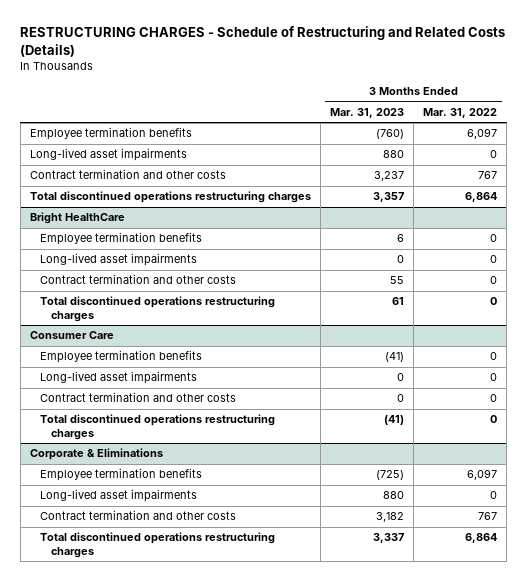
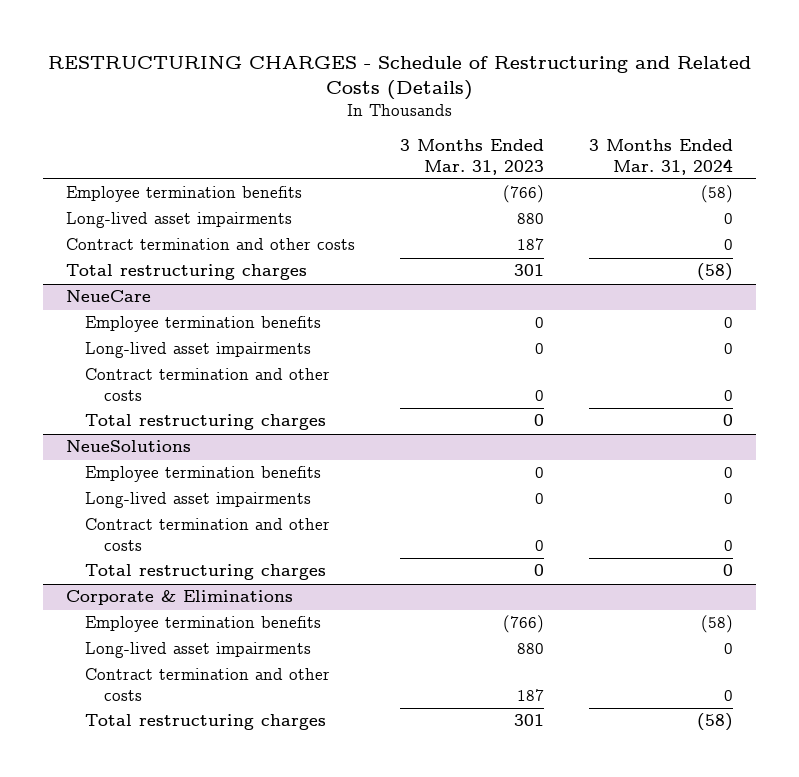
- | 3 Months Ended Mar. 31, 2023 | 3 Months Ended Mar. 31, 2022
+ | 3 Months Ended Mar. 31, 2023 | 3 Months Ended Mar. 31, 2024
- Employee termination benefits | (760) | 6,097
+ Employee termination benefits | (766) | (58)
- Contract termination and other costs | 3,237 | 767
- Total discontinued operations restructuring charges | 3,357 | 6,864
- Bright HealthCare
- Employee termination benefits | 6 | 0
+ Contract termination and other costs | 187 | 0
+ Total restructuring charges | 301 | (58)
+ NeueCare
+ Employee termination benefits | 0 | 0
- Contract termination and other costs | 55 | 0
- Total discontinued operations restructuring charges | 61 | 0
- Consumer Care
- Employee termination benefits | (41) | 0
+ Contract termination and other costs | 0 | 0
+ Total restructuring charges | 0 | 0
+ NeueSolutions
+ Employee termination benefits | 0 | 0
- Total discontinued operations restructuring charges | (41) | 0
+ Total restructuring charges | 0 | 0
@ Corporate & Eliminations
- Employee termination benefits | (725) | 6,097
+ Employee termination benefits | (766) | (58)
- Contract termination and other costs | 3,182 | 767
- Total discontinued operations restructuring charges | 3,337 | 6,864
+ Contract termination and other costs | 187 | 0
+ Total restructuring charges | 301 | (58)

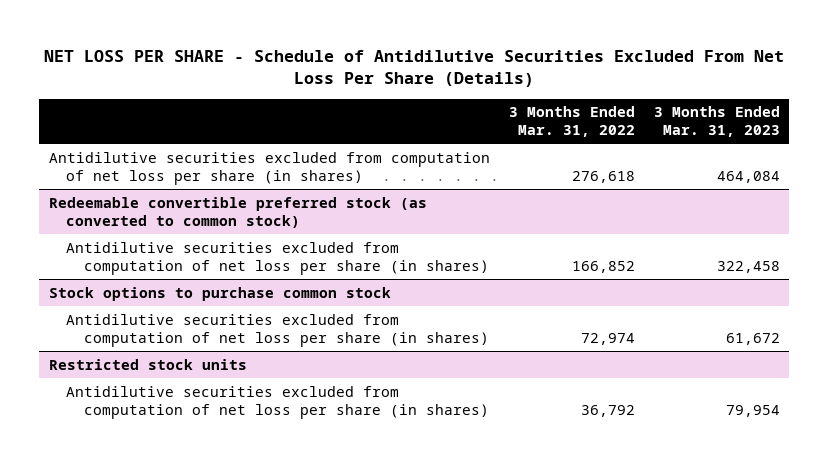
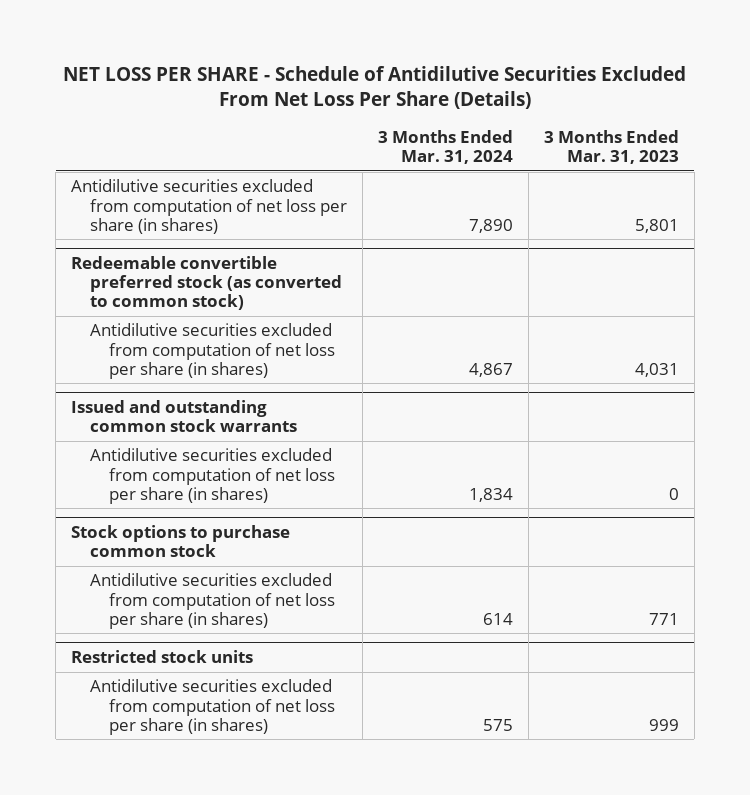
- | 3 Months Ended Mar. 31, 2022 | 3 Months Ended Mar. 31, 2023
+ | 3 Months Ended Mar. 31, 2024 | 3 Months Ended Mar. 31, 2023
- Antidilutive securities excluded from computation of net loss per share (in shares) | 276,618 | 464,084
+ Antidilutive securities excluded from computation of net loss per share (in shares) | 7,890 | 5,801
@ Redeemable convertible preferred stock (as converted to common stock)
- Antidilutive securities excluded from computation of net loss per share (in shares) | 166,852 | 322,458
+ Antidilutive securities excluded from computation of net loss per share (in shares) | 4,867 | 4,031
+ Issued and outstanding common stock warrants
+ Antidilutive securities excluded from computation of net loss per share (in shares) | 1,834 | 0
@ Stock options to purchase common stock
- Antidilutive securities excluded from computation of net loss per share (in shares) | 72,974 | 61,672
+ Antidilutive securities excluded from computation of net loss per share (in shares) | 614 | 771
@ Restricted stock units
- Antidilutive securities excluded from computation of net loss per share (in shares) | 36,792 | 79,954
+ Antidilutive securities excluded from computation of net loss per share (in shares) | 575 | 999

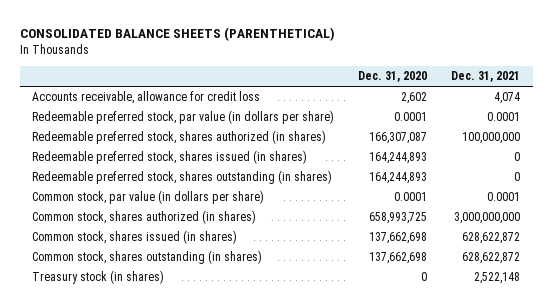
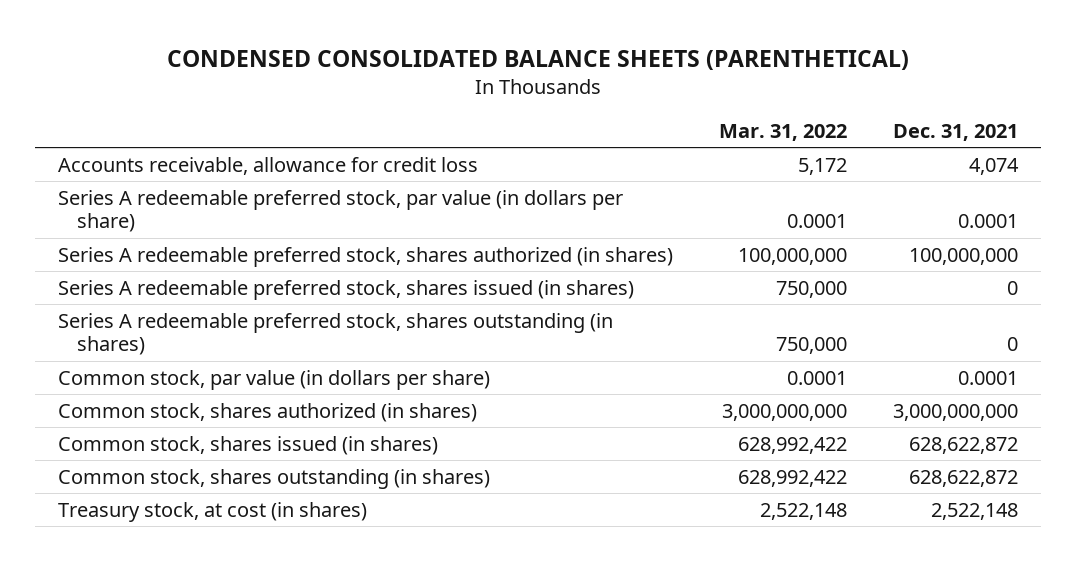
- CONSOLIDATED BALANCE SHEETS (PARENTHETICAL)
+ CONDENSED CONSOLIDATED BALANCE SHEETS (PARENTHETICAL)
- | Dec. 31, 2020 | Dec. 31, 2021
+ | Mar. 31, 2022 | Dec. 31, 2021
- Redeemable preferred stock, par value (in dollars per share) | 0.0001 | 0.0001
- Redeemable preferred stock, shares authorized (in shares) | 166,307,087 | 100,000,000
- Redeemable preferred stock, shares issued (in shares) | 164,244,893 | 0
- Redeemable preferred stock, shares outstanding (in shares) | 164,244,893 | 0
+ Series A redeemable preferred stock, par value (in dollars per share) | 0.0001 | 0.0001
+ Series A redeemable preferred stock, shares authorized (in shares) | 100,000,000 | 100,000,000
+ Series A redeemable preferred stock, shares issued (in shares) | 750,000 | 0
+ Series A redeemable preferred stock, shares outstanding (in shares) | 750,000 | 0
- Treasury stock (in shares) | 0 | 2,522,148
+ Treasury stock, at cost (in shares) | 2,522,148 | 2,522,148

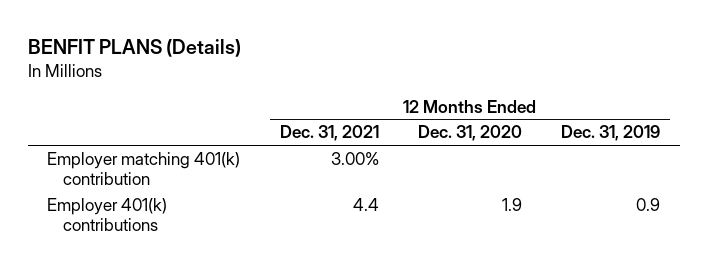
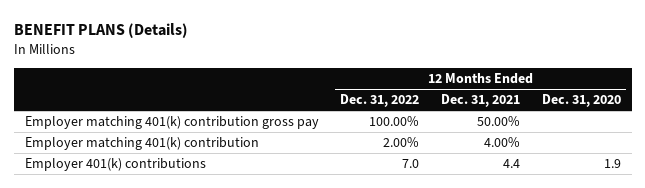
- BENFIT PLANS (Details)
+ BENEFIT PLANS (Details)
- | 12 Months Ended Dec. 31, 2021 | 12 Months Ended Dec. 31, 2020 | 12 Months Ended Dec. 31, 2019
+ | 12 Months Ended Dec. 31, 2022 | 12 Months Ended Dec. 31, 2021 | 12 Months Ended Dec. 31, 2020
- Employer matching 401(k) contribution | 3.00% | |
+ Employer matching 401(k) contribution gross pay | 100.00% | 50.00% |
+ Employer matching 401(k) contribution | 2.00% | 4.00% |

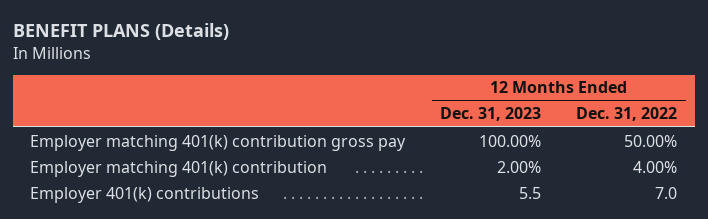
- | 12 Months Ended Dec. 31, 2022 | 12 Months Ended Dec. 31, 2021 | 12 Months Ended Dec. 31, 2020
+ | 12 Months Ended Dec. 31, 2023 | 12 Months Ended Dec. 31, 2022
- Employer matching 401(k) contribution gross pay | 100.00% | 50.00% |
- Employer matching 401(k) contribution | 2.00% | 4.00% |
+ Employer matching 401(k) contribution gross pay | 100.00% | 50.00%
+ Employer matching 401(k) contribution | 2.00% | 4.00%

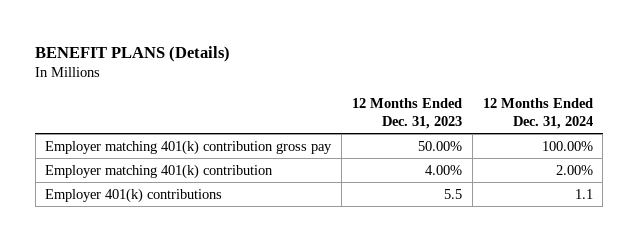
- | 12 Months Ended Dec. 31, 2023 | 12 Months Ended Dec. 31, 2022
+ | 12 Months Ended Dec. 31, 2023 | 12 Months Ended Dec. 31, 2024
- Employer matching 401(k) contribution gross pay | 100.00% | 50.00%
- Employer matching 401(k) contribution | 2.00% | 4.00%
+ Employer matching 401(k) contribution gross pay | 50.00% | 100.00%
+ Employer matching 401(k) contribution | 4.00% | 2.00%

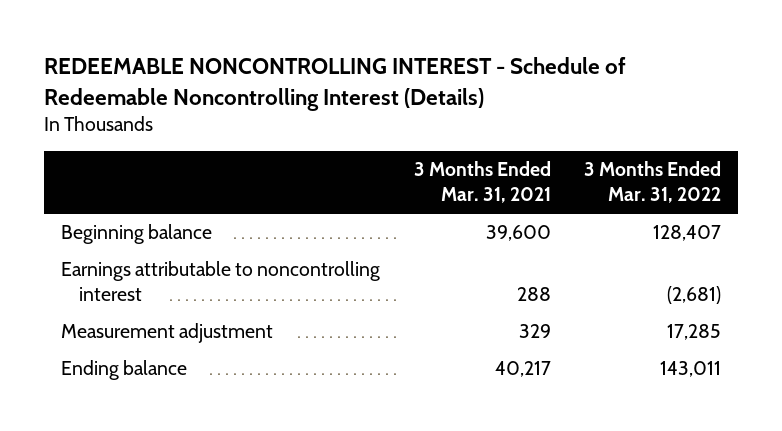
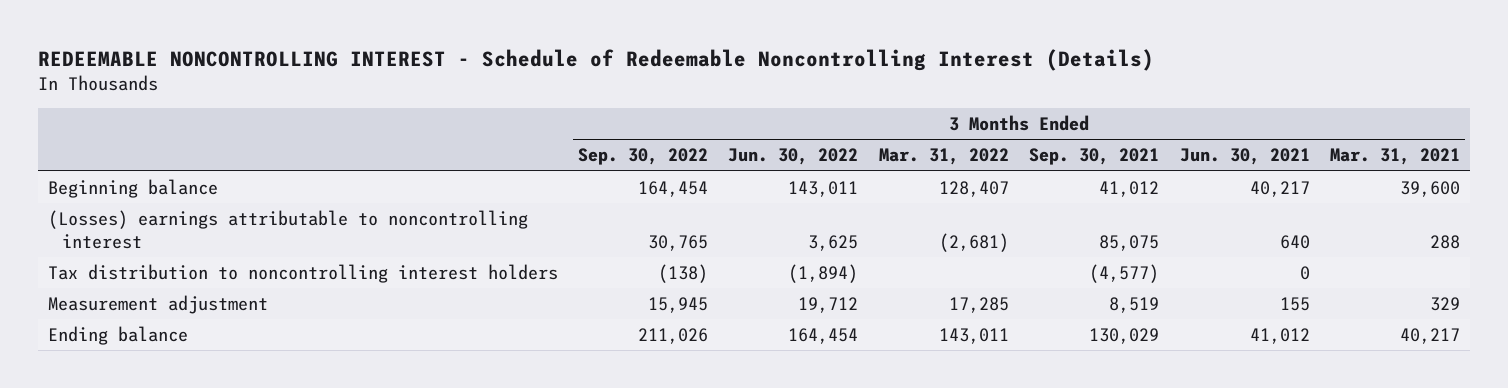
- | 3 Months Ended Mar. 31, 2021 | 3 Months Ended Mar. 31, 2022
+ | 3 Months Ended Sep. 30, 2022 | 3 Months Ended Jun. 30, 2022 | 3 Months Ended Mar. 31, 2022 | 3 Months Ended Sep. 30, 2021 | 3 Months Ended Jun. 30, 2021 | 3 Months Ended Mar. 31, 2021
- Earnings attributable to noncontrolling interest | 288 | (2,681)
+ (Losses) earnings attributable to noncontrolling interest | 30,765 | 3,625 | (2,681) | 85,075 | 640 | 288
+ Tax distribution to noncontrolling interest holders | (138) | (1,894) | | (4,577) | 0 |

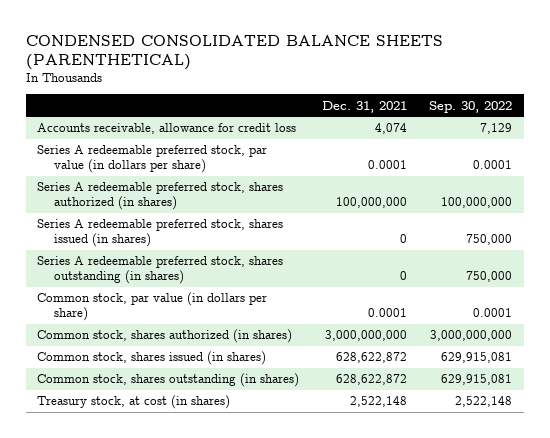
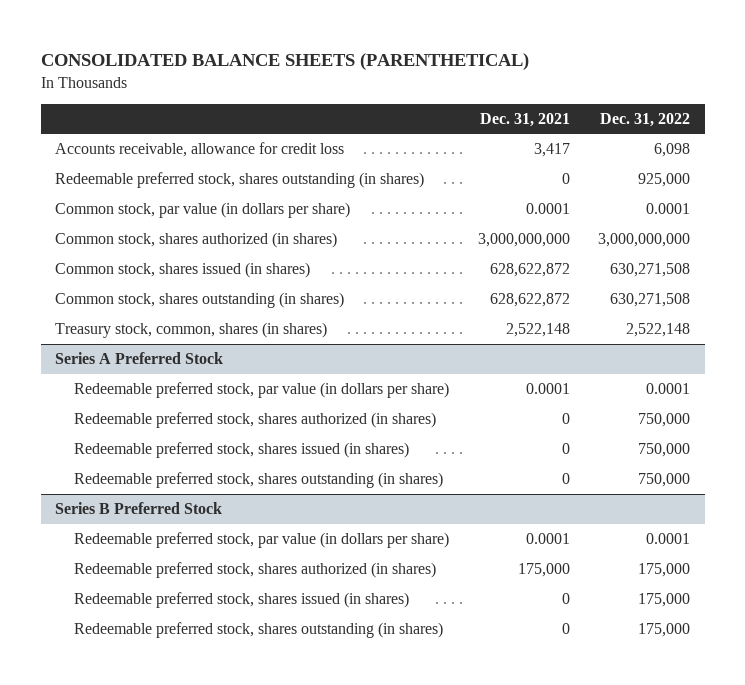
- CONDENSED CONSOLIDATED BALANCE SHEETS (PARENTHETICAL)
+ CONSOLIDATED BALANCE SHEETS (PARENTHETICAL)
- | Dec. 31, 2021 | Sep. 30, 2022
+ | Dec. 31, 2021 | Dec. 31, 2022
- Accounts receivable, allowance for credit loss | 4,074 | 7,129
- Series A redeemable preferred stock, par value (in dollars per share) | 0.0001 | 0.0001
- Series A redeemable preferred stock, shares authorized (in shares) | 100,000,000 | 100,000,000
- Series A redeemable preferred stock, shares issued (in shares) | 0 | 750,000
- Series A redeemable preferred stock, shares outstanding (in shares) | 0 | 750,000
+ Accounts receivable, allowance for credit loss | 3,417 | 6,098
+ Redeemable preferred stock, shares outstanding (in shares) | 0 | 925,000
- Treasury stock, at cost (in shares) | 2,522,148 | 2,522,148
+ Treasury stock, common, shares (in shares) | 2,522,148 | 2,522,148
+ Series A Preferred Stock
+ Redeemable preferred stock, par value (in dollars per share) | 0.0001 | 0.0001
+ Redeemable preferred stock, shares authorized (in shares) | 0 | 750,000
+ Redeemable preferred stock, shares issued (in shares) | 0 | 750,000
+ Redeemable preferred stock, shares outstanding (in shares) | 0 | 750,000
+ Series B Preferred Stock
+ Redeemable preferred stock, par value (in dollars per share) | 0.0001 | 0.0001
+ Redeemable preferred stock, shares authorized (in shares) | 175,000 | 175,000
+ Redeemable preferred stock, shares issued (in shares) | 0 | 175,000
+ Redeemable preferred stock, shares outstanding (in shares) | 0 | 175,000

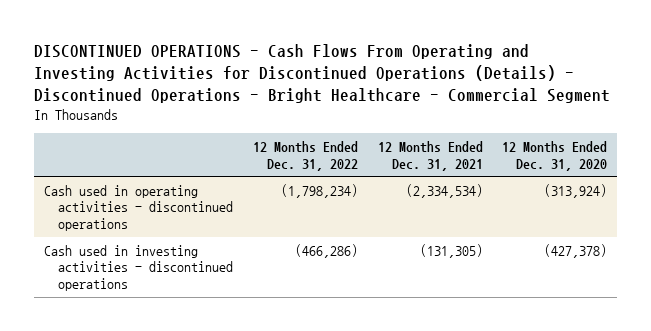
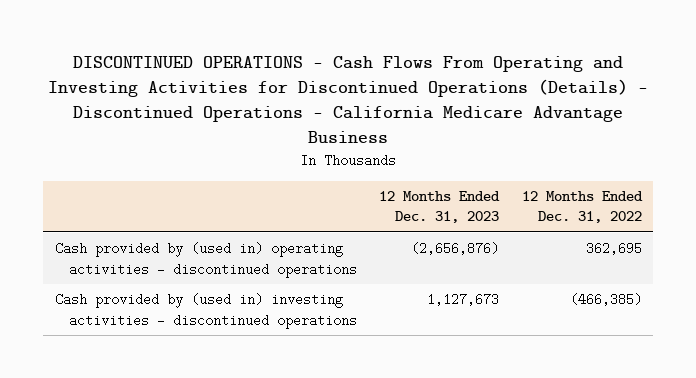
- DISCONTINUED OPERATIONS - Cash Flows From Operating and Investing Activities for Discontinued Operations (Details) - Discontinued Operations - Bright Healthcare - Commercial Segment
+ DISCONTINUED OPERATIONS - Cash Flows From Operating and Investing Activities for Discontinued Operations (Details) - Discontinued Operations - California Medicare Advantage Business
- | 12 Months Ended Dec. 31, 2022 | 12 Months Ended Dec. 31, 2021 | 12 Months Ended Dec. 31, 2020
+ | 12 Months Ended Dec. 31, 2023 | 12 Months Ended Dec. 31, 2022
- Cash used in operating activities - discontinued operations | (1,798,234) | (2,334,534) | (313,924)
- Cash used in investing activities - discontinued operations | (466,286) | (131,305) | (427,378)
+ Cash provided by (used in) operating activities - discontinued operations | (2,656,876) | 362,695
+ Cash provided by (used in) investing activities - discontinued operations | 1,127,673 | (466,385)

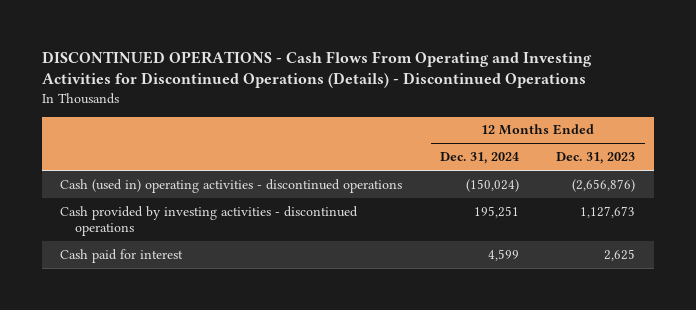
- DISCONTINUED OPERATIONS - Cash Flows From Operating and Investing Activities for Discontinued Operations (Details) - Discontinued Operations - California Medicare Advantage Business
+ DISCONTINUED OPERATIONS - Cash Flows From Operating and Investing Activities for Discontinued Operations (Details) - Discontinued Operations
- | 12 Months Ended Dec. 31, 2023 | 12 Months Ended Dec. 31, 2022
+ | 12 Months Ended Dec. 31, 2024 | 12 Months Ended Dec. 31, 2023
- Cash provided by (used in) operating activities - discontinued operations | (2,656,876) | 362,695
- Cash provided by (used in) investing activities - discontinued operations | 1,127,673 | (466,385)
+ Cash (used in) operating activities - discontinued operations | (150,024) | (2,656,876)
+ Cash provided by investing activities - discontinued operations | 195,251 | 1,127,673
+ Cash paid for interest | 4,599 | 2,625

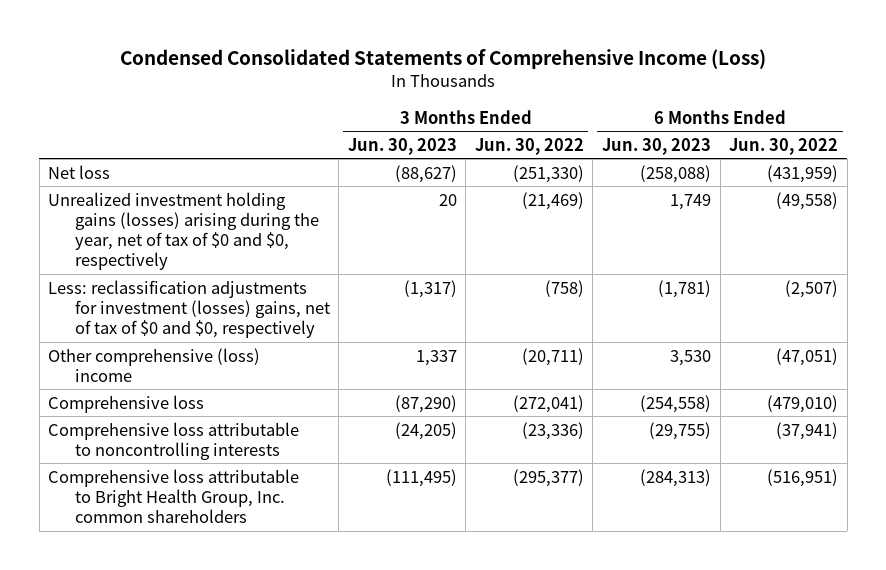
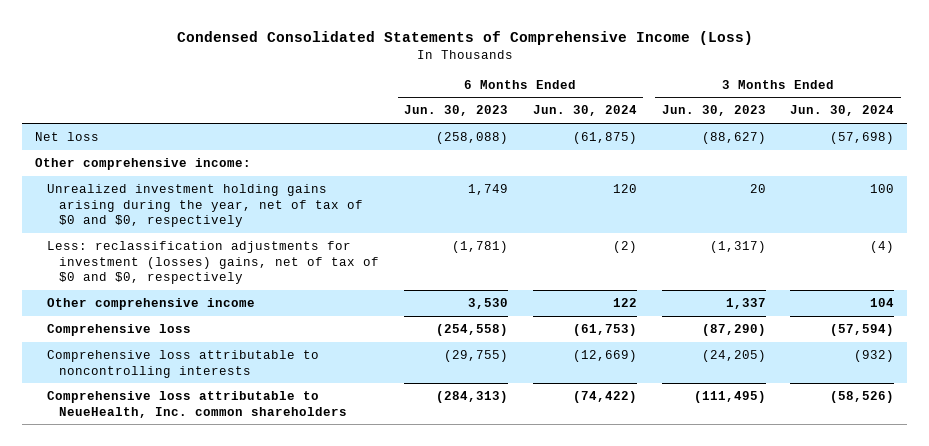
- | 3 Months Ended Jun. 30, 2023 | 3 Months Ended Jun. 30, 2022 | 6 Months Ended Jun. 30, 2023 | 6 Months Ended Jun. 30, 2022
+ | 6 Months Ended Jun. 30, 2023 | 6 Months Ended Jun. 30, 2024 | 3 Months Ended Jun. 30, 2023 | 3 Months Ended Jun. 30, 2024
- Unrealized investment holding gains (losses) arising during the year, net of tax of $0 and $0, respectively | 20 | (21,469) | 1,749 | (49,558)
+ Other comprehensive income:
+ Unrealized investment holding gains arising during the year, net of tax of $0 and $0, respectively | 1,749 | 120 | 20 | 100
- Other comprehensive (loss) income | 1,337 | (20,711) | 3,530 | (47,051)
+ Other comprehensive income | 3,530 | 122 | 1,337 | 104
- Comprehensive loss attributable to Bright Health Group, Inc. common shareholders | (111,495) | (295,377) | (284,313) | (516,951)
+ Comprehensive loss attributable to NeueHealth, Inc. common shareholders | (284,313) | (74,422) | (111,495) | (58,526)

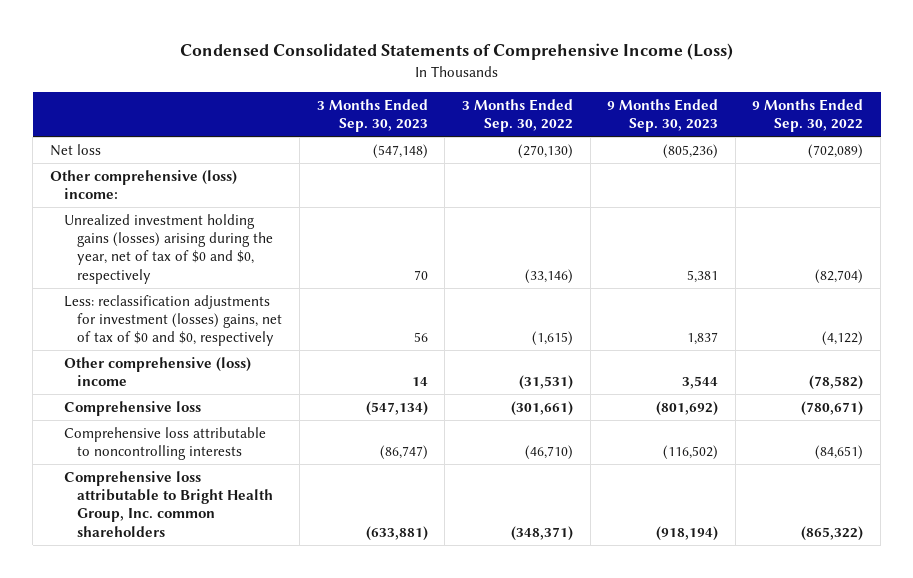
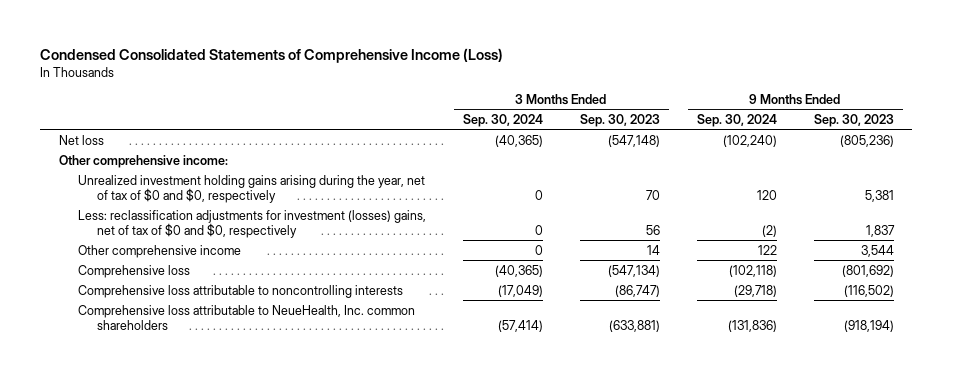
- | 3 Months Ended Sep. 30, 2023 | 3 Months Ended Sep. 30, 2022 | 9 Months Ended Sep. 30, 2023 | 9 Months Ended Sep. 30, 2022
+ | 3 Months Ended Sep. 30, 2024 | 3 Months Ended Sep. 30, 2023 | 9 Months Ended Sep. 30, 2024 | 9 Months Ended Sep. 30, 2023
- Other comprehensive (loss) income:
- Unrealized investment holding gains (losses) arising during the year, net of tax of $0 and $0, respectively | 70 | (33,146) | 5,381 | (82,704)
+ Other comprehensive income:
+ Unrealized investment holding gains arising during the year, net of tax of $0 and $0, respectively | 0 | 70 | 120 | 5,381
- Other comprehensive (loss) income | 14 | (31,531) | 3,544 | (78,582)
+ Other comprehensive income | 0 | 14 | 122 | 3,544
- Comprehensive loss attributable to Bright Health Group, Inc. common shareholders | (633,881) | (348,371) | (918,194) | (865,322)
+ Comprehensive loss attributable to NeueHealth, Inc. common shareholders | (57,414) | (633,881) | (131,836) | (918,194)

